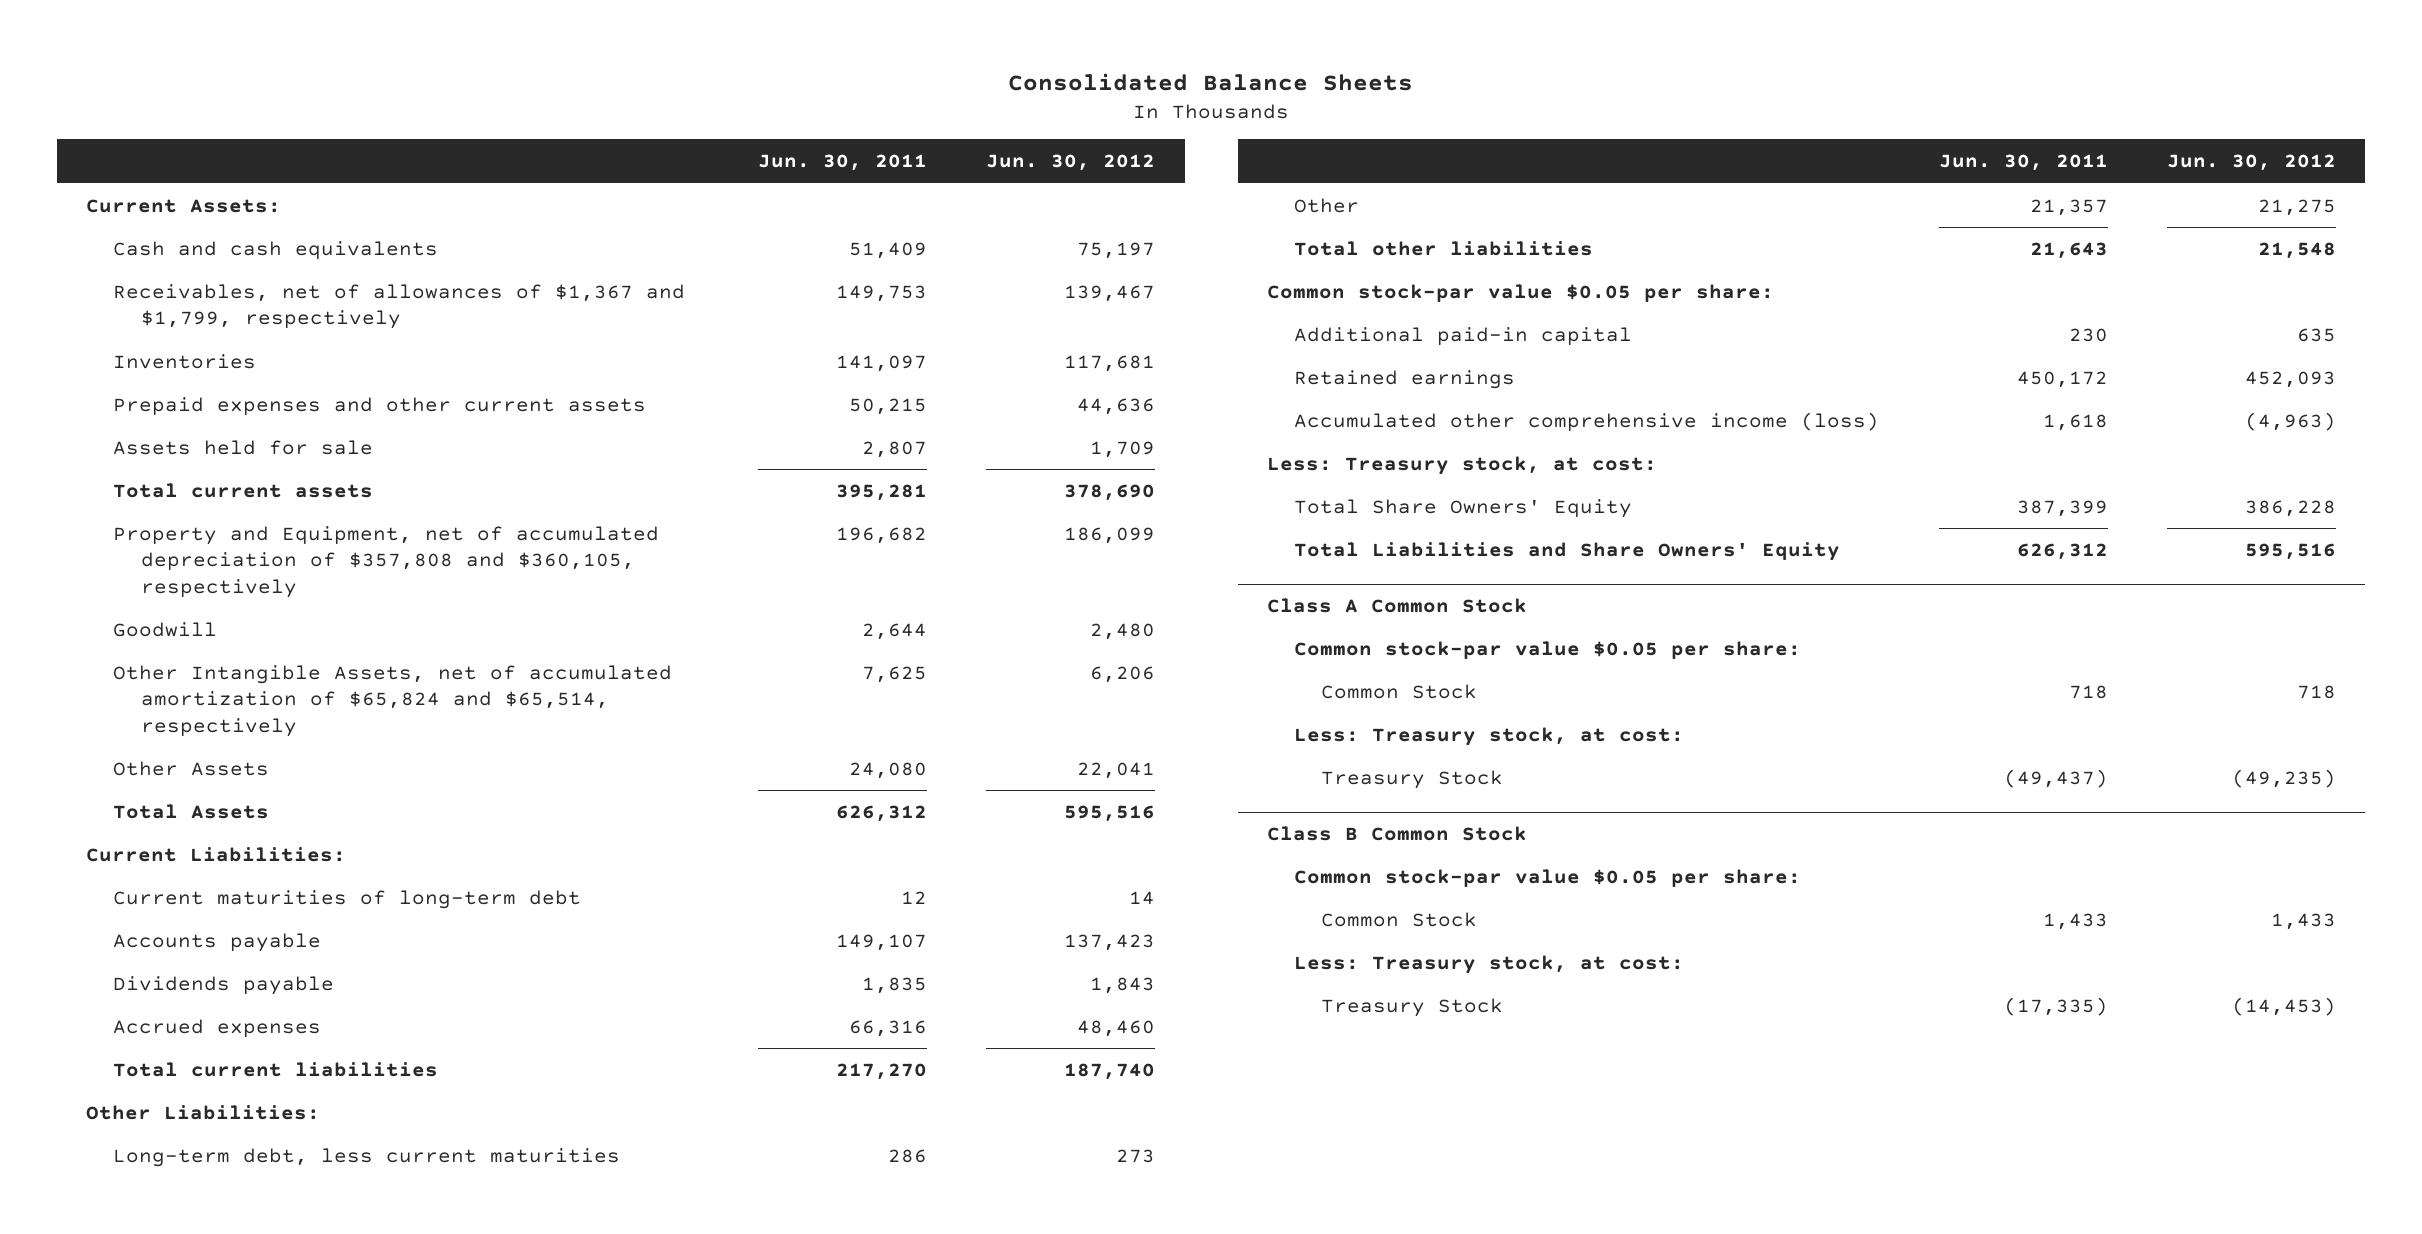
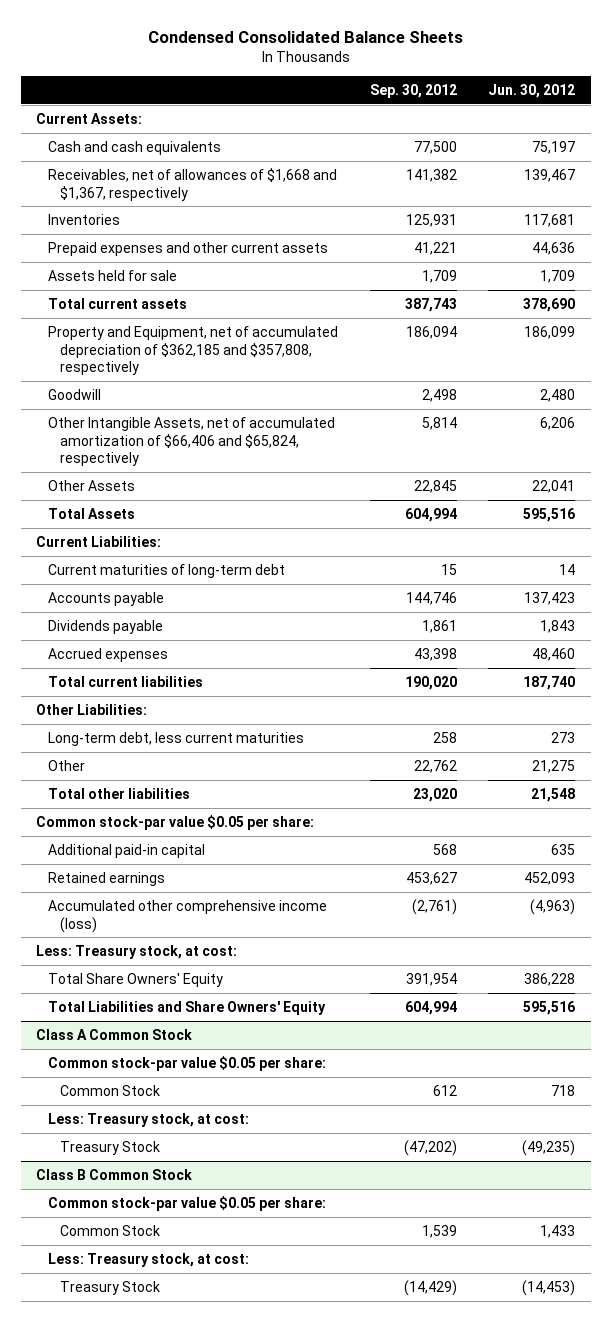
- Consolidated Balance Sheets
+ Condensed Consolidated Balance Sheets
- | Jun. 30, 2011 | Jun. 30, 2012
+ | Sep. 30, 2012 | Jun. 30, 2012
- Receivables, net of allowances of $1,367 and $1,799, respectively | 149,753 | 139,467
+ Receivables, net of allowances of $1,668 and $1,367, respectively | 141,382 | 139,467
- Property and Equipment, net of accumulated depreciation of $357,808 and $360,105, respectively | 196,682 | 186,099
+ Property and Equipment, net of accumulated depreciation of $362,185 and $357,808, respectively | 186,094 | 186,099
- Other Intangible Assets, net of accumulated amortization of $65,824 and $65,514, respectively | 7,625 | 6,206
+ Other Intangible Assets, net of accumulated amortization of $66,406 and $65,824, respectively | 5,814 | 6,206

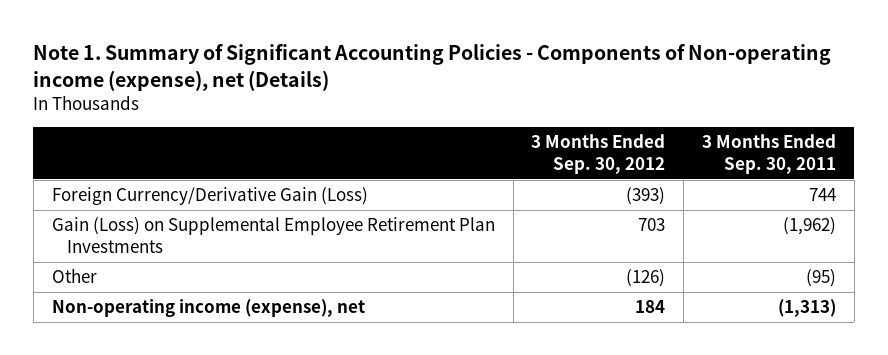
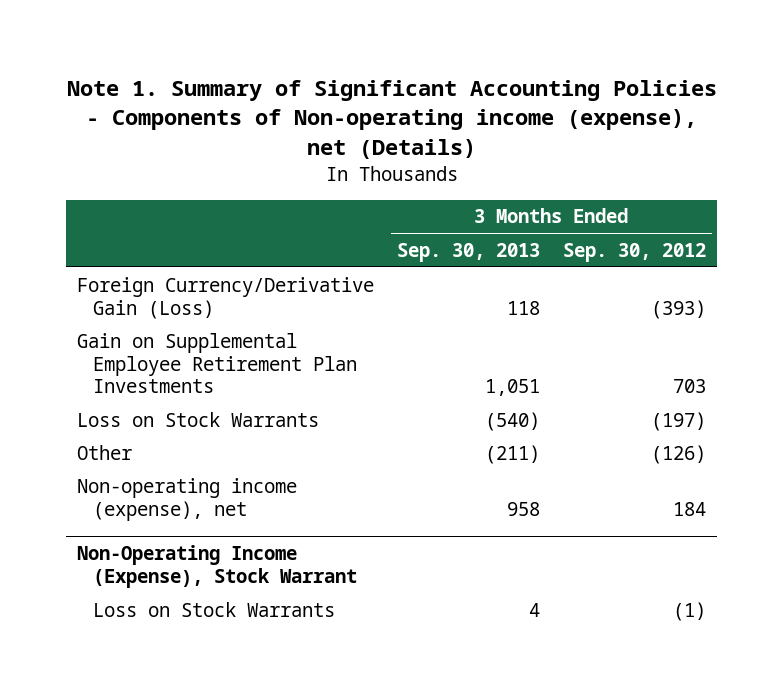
- | 3 Months Ended Sep. 30, 2012 | 3 Months Ended Sep. 30, 2011
+ | 3 Months Ended Sep. 30, 2013 | 3 Months Ended Sep. 30, 2012
- Gain (Loss) on Supplemental Employee Retirement Plan Investments | 703 | (1,962)
+ Gain on Supplemental Employee Retirement Plan Investments | 1,051 | 703
+ Loss on Stock Warrants | (540) | (197)
+ Non-Operating Income (Expense), Stock Warrant
+ Loss on Stock Warrants | 4 | (1)

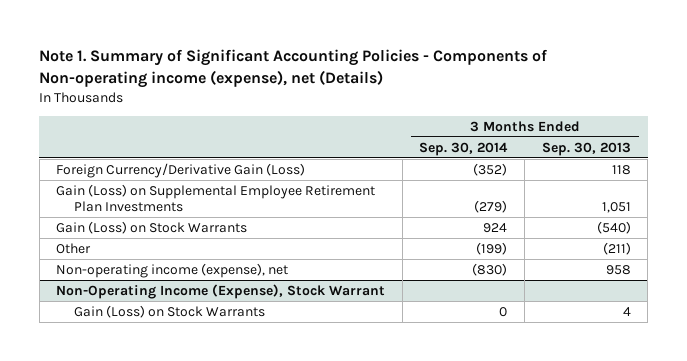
- | 3 Months Ended Sep. 30, 2013 | 3 Months Ended Sep. 30, 2012
+ | 3 Months Ended Sep. 30, 2014 | 3 Months Ended Sep. 30, 2013
- Gain on Supplemental Employee Retirement Plan Investments | 1,051 | 703
- Loss on Stock Warrants | (540) | (197)
+ Gain (Loss) on Supplemental Employee Retirement Plan Investments | (279) | 1,051
+ Gain (Loss) on Stock Warrants | 924 | (540)
@ Non-Operating Income (Expense), Stock Warrant
- Loss on Stock Warrants | 4 | (1)
+ Gain (Loss) on Stock Warrants | 0 | 4

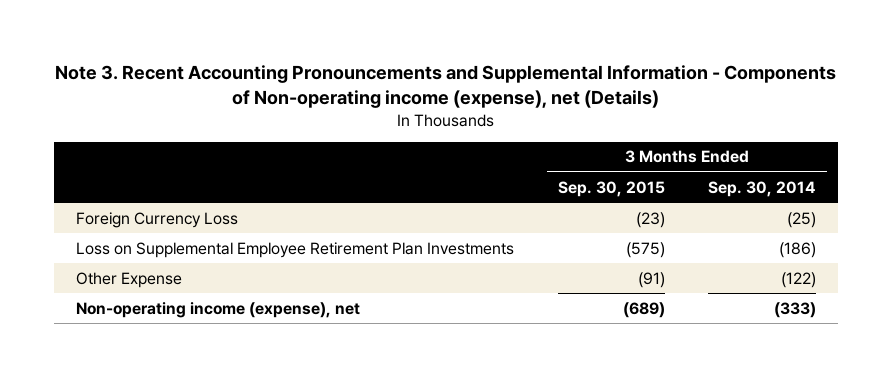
- Note 1. Summary of Significant Accounting Policies - Components of Non-operating income (expense), net (Details)
+ Note 3. Recent Accounting Pronouncements and Supplemental Information - Components of Non-operating income (expense), net (Details)
- | 3 Months Ended Sep. 30, 2014 | 3 Months Ended Sep. 30, 2013
+ | 3 Months Ended Sep. 30, 2015 | 3 Months Ended Sep. 30, 2014
- Foreign Currency/Derivative Gain (Loss) | (352) | 118
- Gain (Loss) on Supplemental Employee Retirement Plan Investments | (279) | 1,051
- Gain (Loss) on Stock Warrants | 924 | (540)
- Other | (199) | (211)
- Non-operating income (expense), net | (830) | 958
- Non-Operating Income (Expense), Stock Warrant
- Gain (Loss) on Stock Warrants | 0 | 4
+ Foreign Currency Loss | (23) | (25)
+ Loss on Supplemental Employee Retirement Plan Investments | (575) | (186)
+ Other Expense | (91) | (122)
+ Non-operating income (expense), net | (689) | (333)

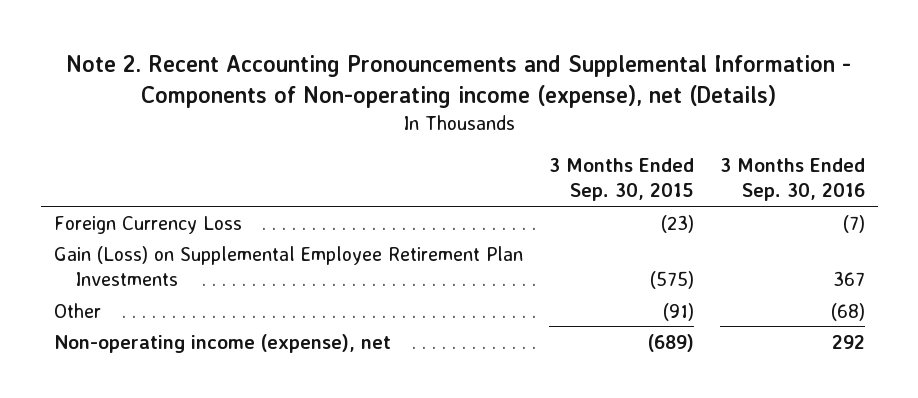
- Note 3. Recent Accounting Pronouncements and Supplemental Information - Components of Non-operating income (expense), net (Details)
+ Note 2. Recent Accounting Pronouncements and Supplemental Information - Components of Non-operating income (expense), net (Details)
- | 3 Months Ended Sep. 30, 2015 | 3 Months Ended Sep. 30, 2014
+ | 3 Months Ended Sep. 30, 2015 | 3 Months Ended Sep. 30, 2016
- Loss on Supplemental Employee Retirement Plan Investments | (575) | (186)
- Other Expense | (91) | (122)
+ Gain (Loss) on Supplemental Employee Retirement Plan Investments | (575) | 367
+ Other | (91) | (68)

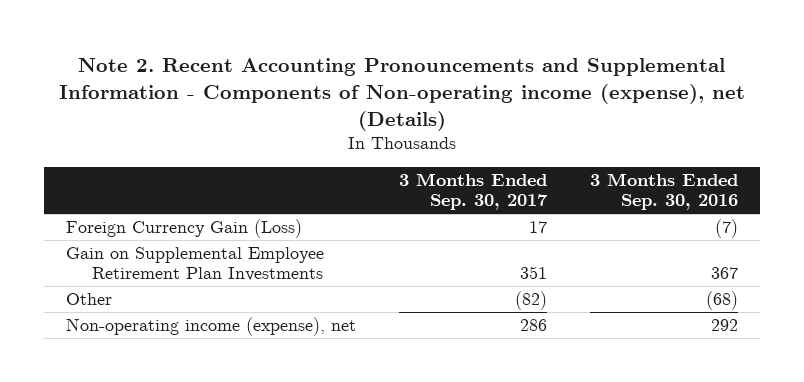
- | 3 Months Ended Sep. 30, 2015 | 3 Months Ended Sep. 30, 2016
+ | 3 Months Ended Sep. 30, 2017 | 3 Months Ended Sep. 30, 2016
- Foreign Currency Loss | (23) | (7)
- Gain (Loss) on Supplemental Employee Retirement Plan Investments | (575) | 367
+ Foreign Currency Gain (Loss) | 17 | (7)
+ Gain on Supplemental Employee Retirement Plan Investments | 351 | 367

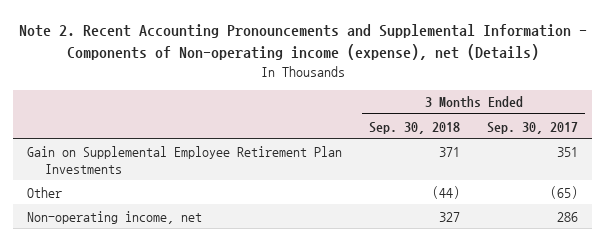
- | 3 Months Ended Sep. 30, 2017 | 3 Months Ended Sep. 30, 2016
+ | 3 Months Ended Sep. 30, 2018 | 3 Months Ended Sep. 30, 2017
- Foreign Currency Gain (Loss) | 17 | (7)
- Other | (82) | (68)
- Non-operating income (expense), net | 286 | 292
+ Other | (44) | (65)
+ Non-operating income, net | 327 | 286

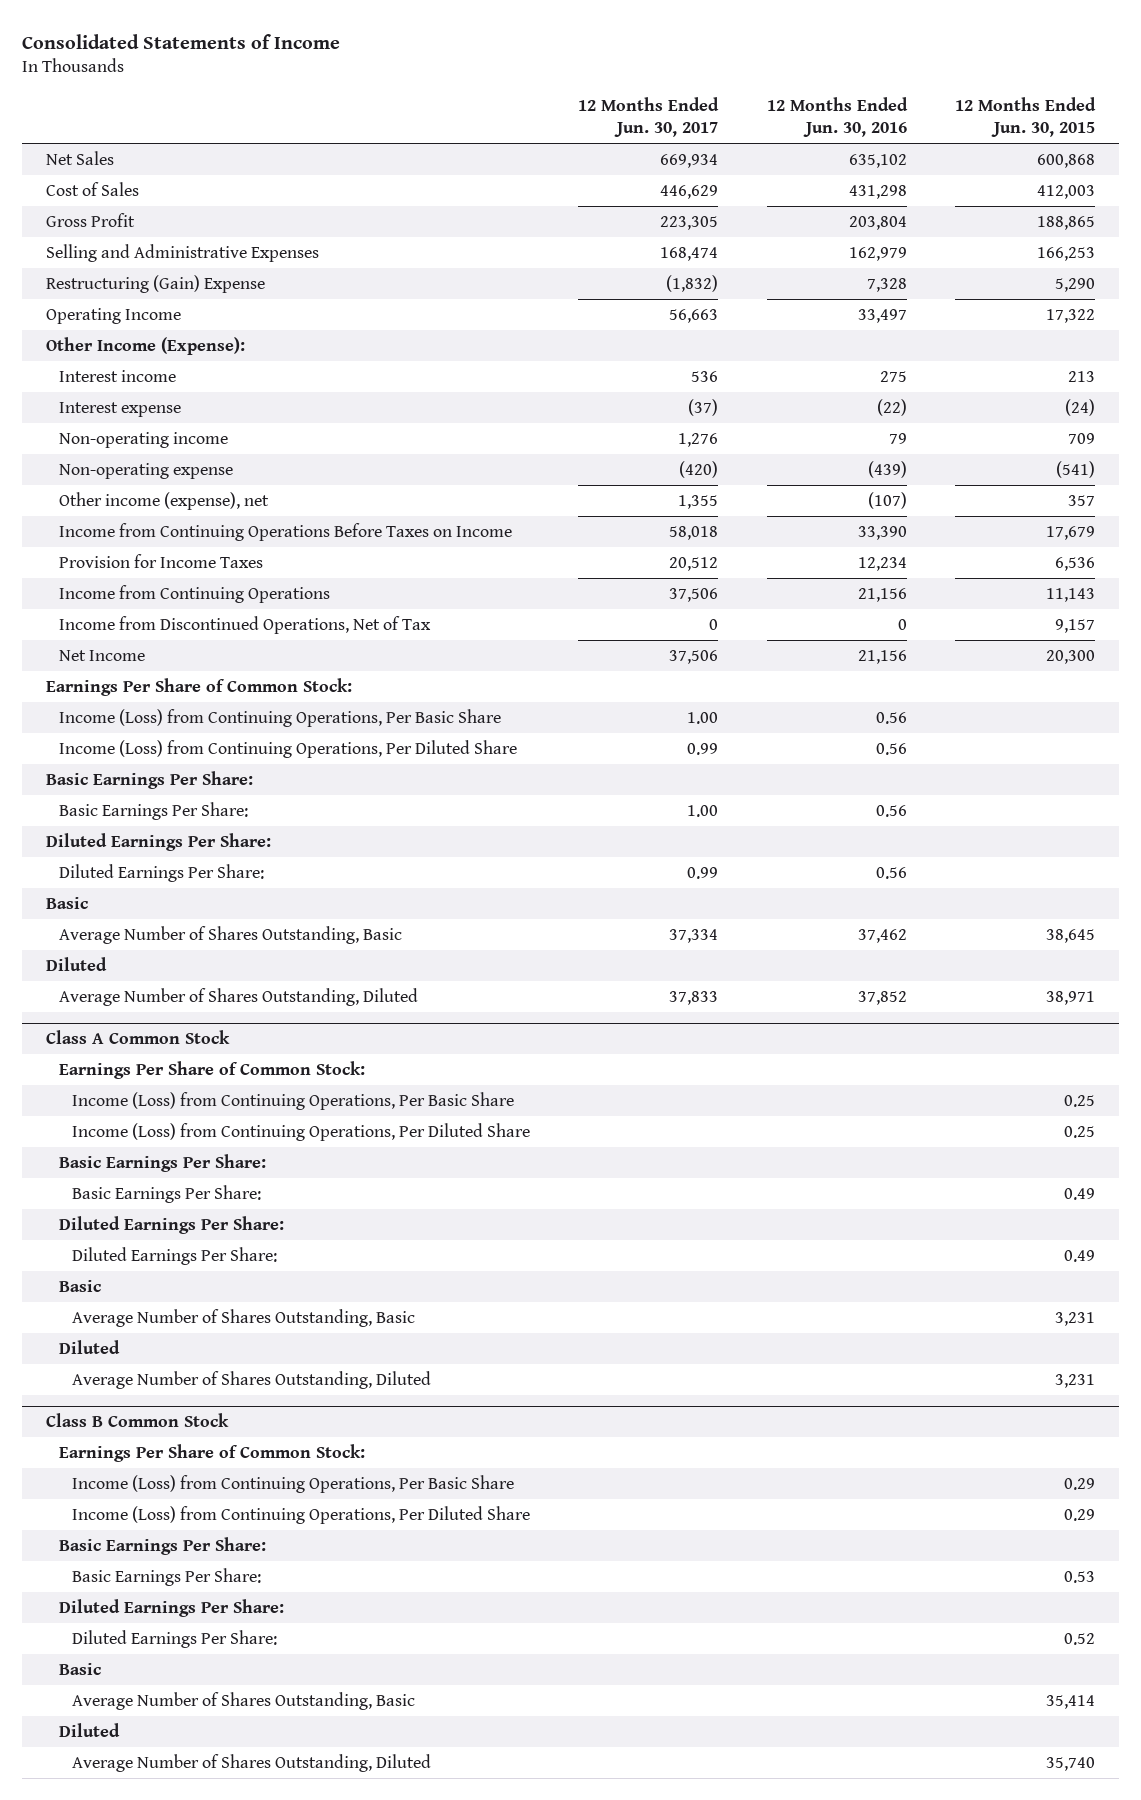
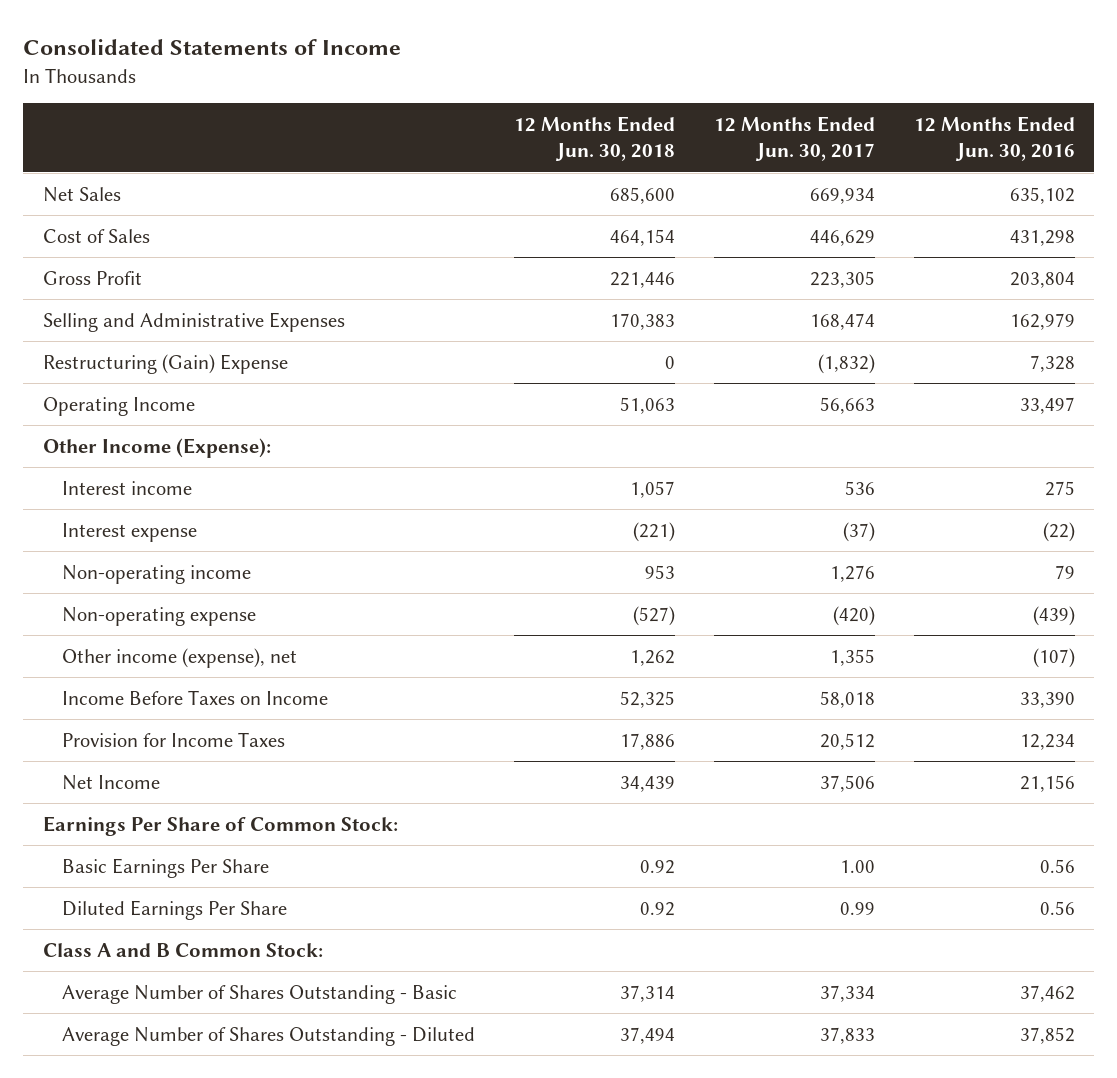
- | 12 Months Ended Jun. 30, 2017 | 12 Months Ended Jun. 30, 2016 | 12 Months Ended Jun. 30, 2015
+ | 12 Months Ended Jun. 30, 2018 | 12 Months Ended Jun. 30, 2017 | 12 Months Ended Jun. 30, 2016
- Income from Continuing Operations Before Taxes on Income | 58,018 | 33,390 | 17,679
+ Income Before Taxes on Income | 52,325 | 58,018 | 33,390
- Income from Continuing Operations | 37,506 | 21,156 | 11,143
- Income from Discontinued Operations, Net of Tax | 0 | 0 | 9,157
- Income (Loss) from Continuing Operations, Per Basic Share | 1.00 | 0.56 |
- Income (Loss) from Continuing Operations, Per Diluted Share | 0.99 | 0.56 |
- Basic Earnings Per Share:
- Basic Earnings Per Share: | 1.00 | 0.56 |
- Diluted Earnings Per Share:
- Diluted Earnings Per Share: | 0.99 | 0.56 |
- Basic
- Average Number of Shares Outstanding, Basic | 37,334 | 37,462 | 38,645
- Diluted
- Average Number of Shares Outstanding, Diluted | 37,833 | 37,852 | 38,971
- Class A Common Stock
- Earnings Per Share of Common Stock:
- Income (Loss) from Continuing Operations, Per Basic Share | | | 0.25
- Income (Loss) from Continuing Operations, Per Diluted Share | | | 0.25
- Basic Earnings Per Share:
- Basic Earnings Per Share: | | | 0.49
- Diluted Earnings Per Share:
- Diluted Earnings Per Share: | | | 0.49
- Basic
- Average Number of Shares Outstanding, Basic | | | 3,231
- Diluted
- Average Number of Shares Outstanding, Diluted | | | 3,231
- Class B Common Stock
- Earnings Per Share of Common Stock:
- Income (Loss) from Continuing Operations, Per Basic Share | | | 0.29
- Income (Loss) from Continuing Operations, Per Diluted Share | | | 0.29
- Basic Earnings Per Share:
- Basic Earnings Per Share: | | | 0.53
- Diluted Earnings Per Share:
- Diluted Earnings Per Share: | | | 0.52
- Basic
- Average Number of Shares Outstanding, Basic | | | 35,414
- Diluted
- Average Number of Shares Outstanding, Diluted | | | 35,740
+ Basic Earnings Per Share | 0.92 | 1.00 | 0.56
+ Diluted Earnings Per Share | 0.92 | 0.99 | 0.56
+ Class A and B Common Stock:
+ Average Number of Shares Outstanding - Basic | 37,314 | 37,334 | 37,462
+ Average Number of Shares Outstanding - Diluted | 37,494 | 37,833 | 37,852

